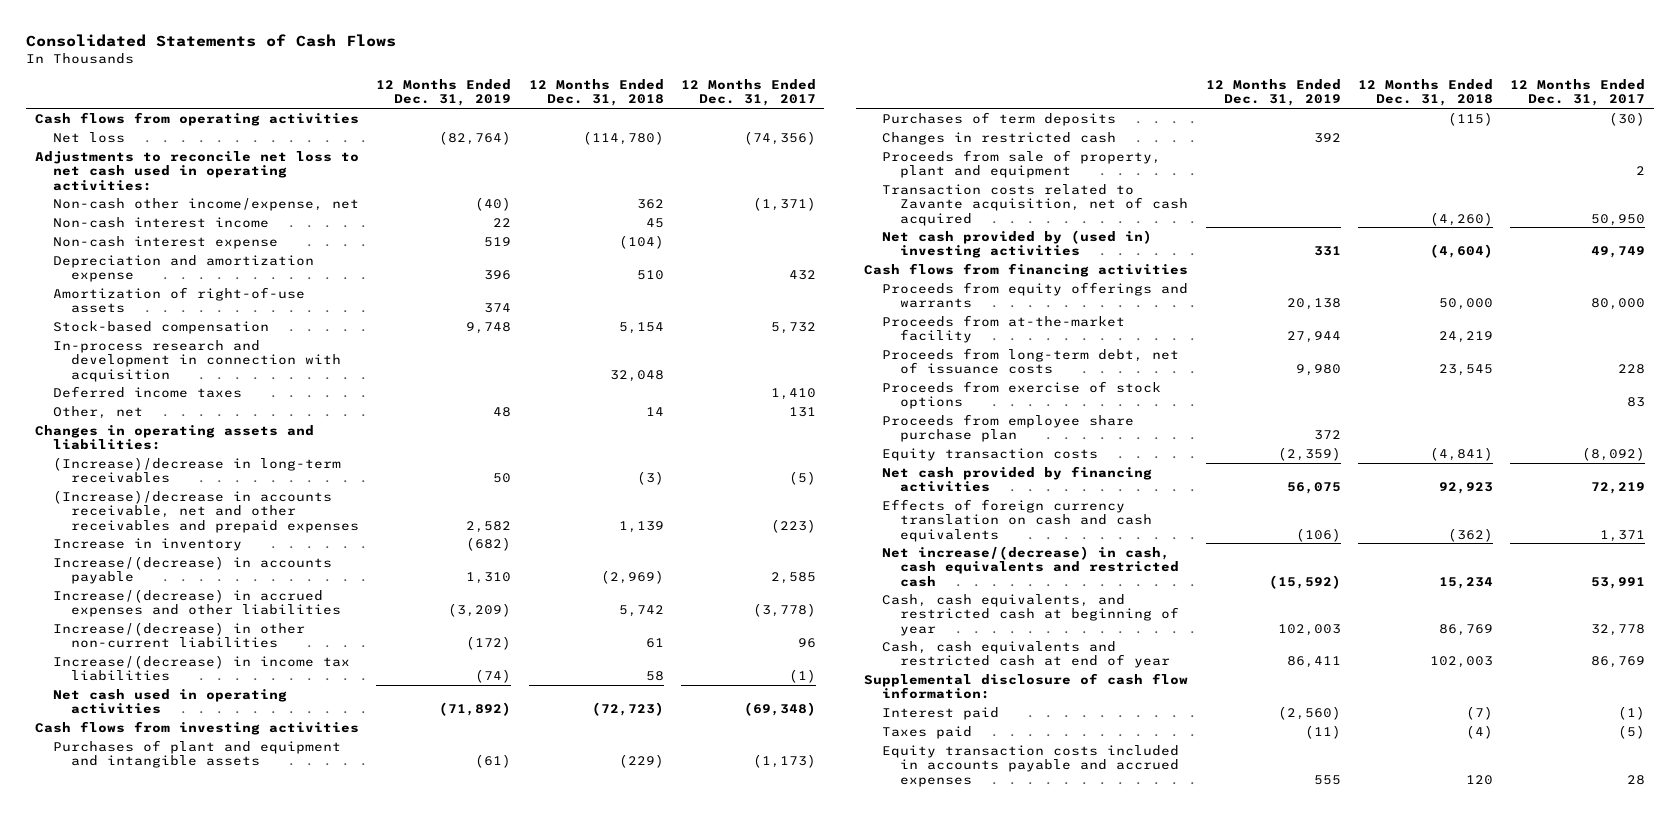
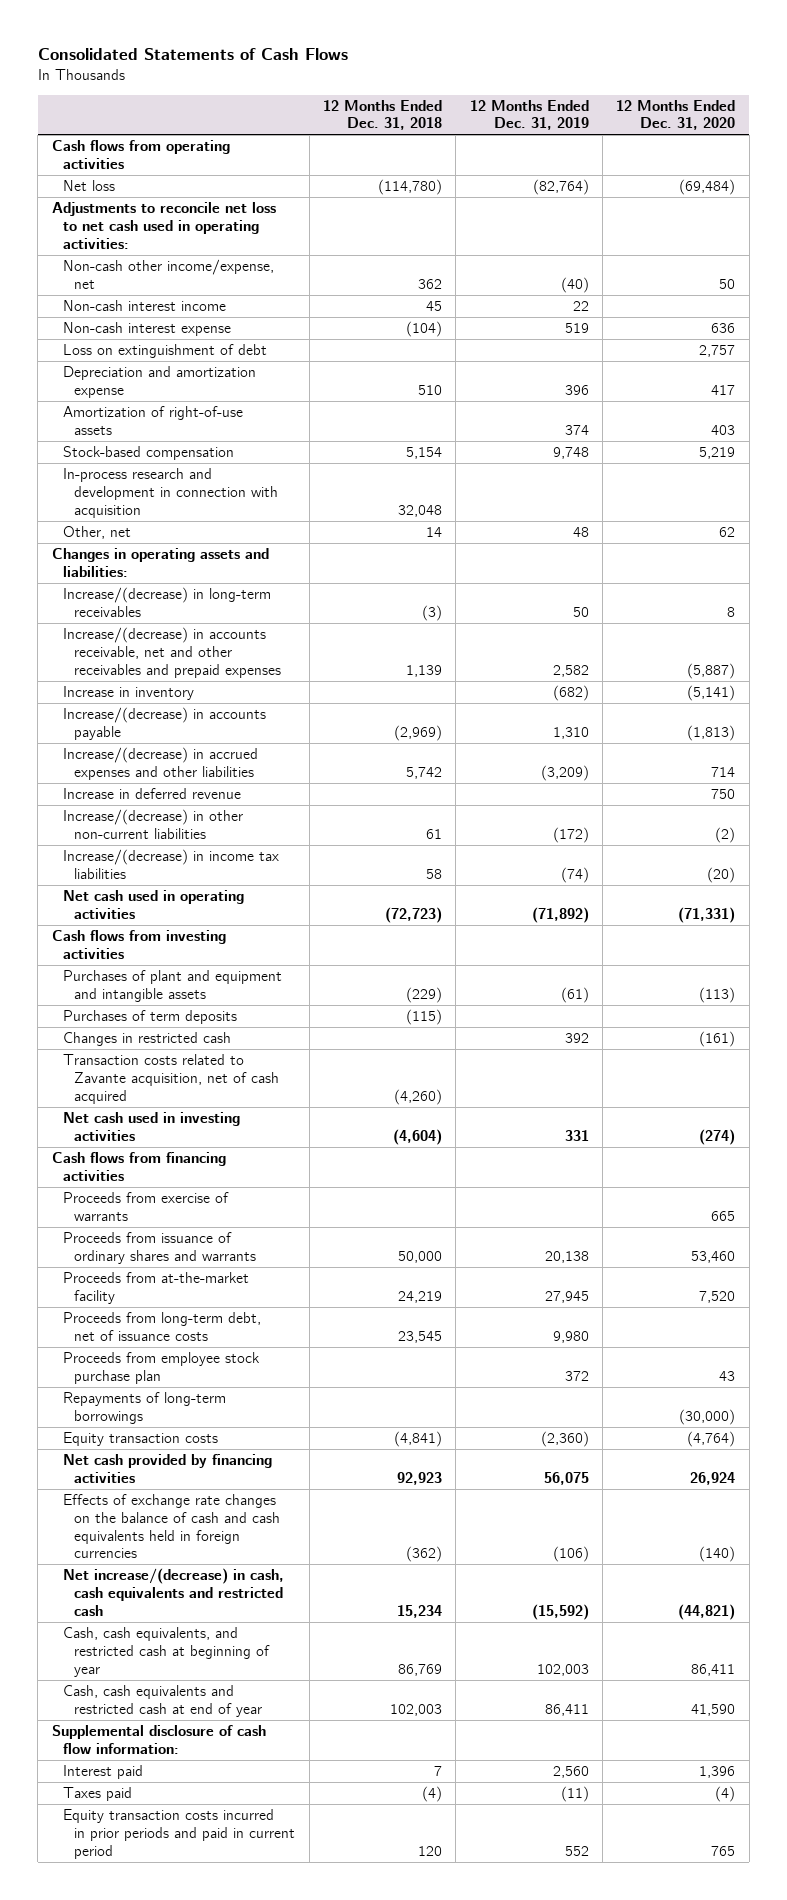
- | 12 Months Ended Dec. 31, 2019 | 12 Months Ended Dec. 31, 2018 | 12 Months Ended Dec. 31, 2017
+ | 12 Months Ended Dec. 31, 2018 | 12 Months Ended Dec. 31, 2019 | 12 Months Ended Dec. 31, 2020
+ Loss on extinguishment of debt | | | 2,757
- Deferred income taxes | | | 1,410
- (Increase)/decrease in long-term receivables | 50 | (3) | (5)
- (Increase)/decrease in accounts receivable, net and other receivables and prepaid expenses | 2,582 | 1,139 | (223)
+ Increase/(decrease) in long-term receivables | (3) | 50 | 8
+ Increase/(decrease) in accounts receivable, net and other receivables and prepaid expenses | 1,139 | 2,582 | (5,887)
+ Increase in deferred revenue | | | 750
- Proceeds from sale of property, plant and equipment | | | 2
- Net cash provided by (used in) investing activities | 331 | (4,604) | 49,749
+ Net cash used in investing activities | (4,604) | 331 | (274)
- Proceeds from equity offerings and warrants | 20,138 | 50,000 | 80,000
- Proceeds from at-the-market facility | 27,944 | 24,219 |
+ Proceeds from exercise of warrants | | | 665
+ Proceeds from issuance of ordinary shares and warrants | 50,000 | 20,138 | 53,460
+ Proceeds from at-the-market facility | 24,219 | 27,945 | 7,520
- Proceeds from exercise of stock options | | | 83
- Proceeds from employee share purchase plan | 372 | |
- Equity transaction costs | (2,359) | (4,841) | (8,092)
+ Proceeds from employee stock purchase plan | | 372 | 43
+ Repayments of long-term borrowings | | | (30,000)
+ Equity transaction costs | (4,841) | (2,360) | (4,764)
- Effects of foreign currency translation on cash and cash equivalents | (106) | (362) | 1,371
+ Effects of exchange rate changes on the balance of cash and cash equivalents held in foreign currencies | (362) | (106) | (140)
- Interest paid | (2,560) | (7) | (1)
+ Interest paid | 7 | 2,560 | 1,396
- Equity transaction costs included in accounts payable and accrued expenses | 555 | 120 | 28
+ Equity transaction costs incurred in prior periods and paid in current period | 120 | 552 | 765

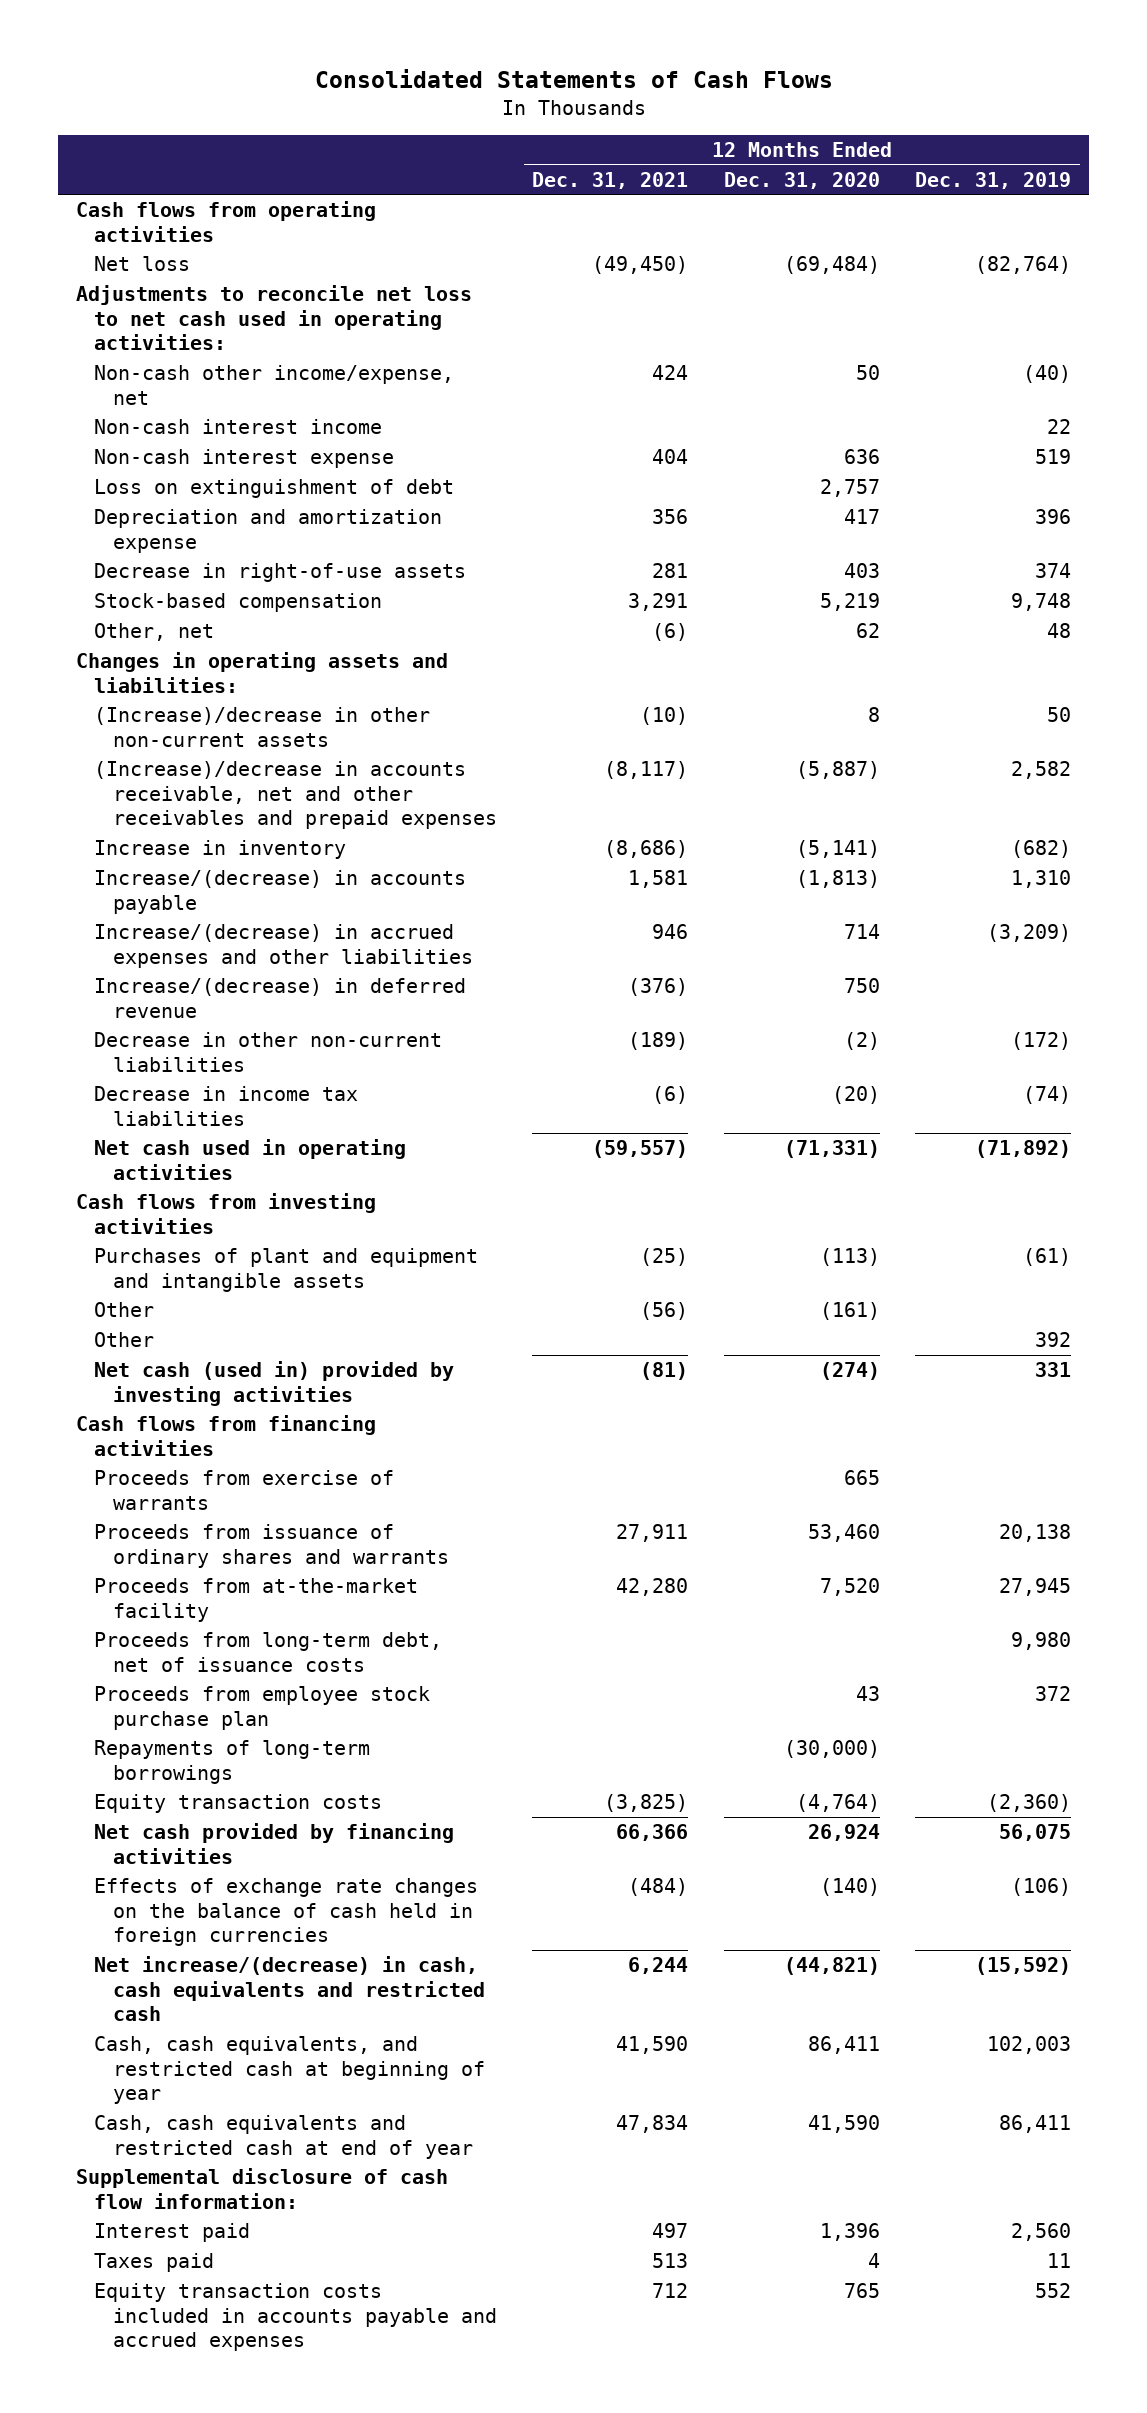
- | 12 Months Ended Dec. 31, 2018 | 12 Months Ended Dec. 31, 2019 | 12 Months Ended Dec. 31, 2020
+ | 12 Months Ended Dec. 31, 2021 | 12 Months Ended Dec. 31, 2020 | 12 Months Ended Dec. 31, 2019
- Amortization of right-of-use assets | | 374 | 403
+ Decrease in right-of-use assets | 281 | 403 | 374
- In-process research and development in connection with acquisition | 32,048 | |
- Increase/(decrease) in long-term receivables | (3) | 50 | 8
- Increase/(decrease) in accounts receivable, net and other receivables and prepaid expenses | 1,139 | 2,582 | (5,887)
+ (Increase)/decrease in other non-current assets | (10) | 8 | 50
+ (Increase)/decrease in accounts receivable, net and other receivables and prepaid expenses | (8,117) | (5,887) | 2,582
- Increase in deferred revenue | | | 750
- Increase/(decrease) in other non-current liabilities | 61 | (172) | (2)
- Increase/(decrease) in income tax liabilities | 58 | (74) | (20)
+ Increase/(decrease) in deferred revenue | (376) | 750 |
+ Decrease in other non-current liabilities | (189) | (2) | (172)
+ Decrease in income tax liabilities | (6) | (20) | (74)
- Purchases of term deposits | (115) | |
- Changes in restricted cash | | 392 | (161)
- Transaction costs related to Zavante acquisition, net of cash acquired | (4,260) | |
- Net cash used in investing activities | (4,604) | 331 | (274)
+ Other | (56) | (161) |
+ Other | | | 392
+ Net cash (used in) provided by investing activities | (81) | (274) | 331
- Effects of exchange rate changes on the balance of cash and cash equivalents held in foreign currencies | (362) | (106) | (140)
+ Effects of exchange rate changes on the balance of cash held in foreign currencies | (484) | (140) | (106)
- Taxes paid | (4) | (11) | (4)
- Equity transaction costs incurred in prior periods and paid in current period | 120 | 552 | 765
+ Taxes paid | 513 | 4 | 11
+ Equity transaction costs included in accounts payable and accrued expenses | 712 | 765 | 552

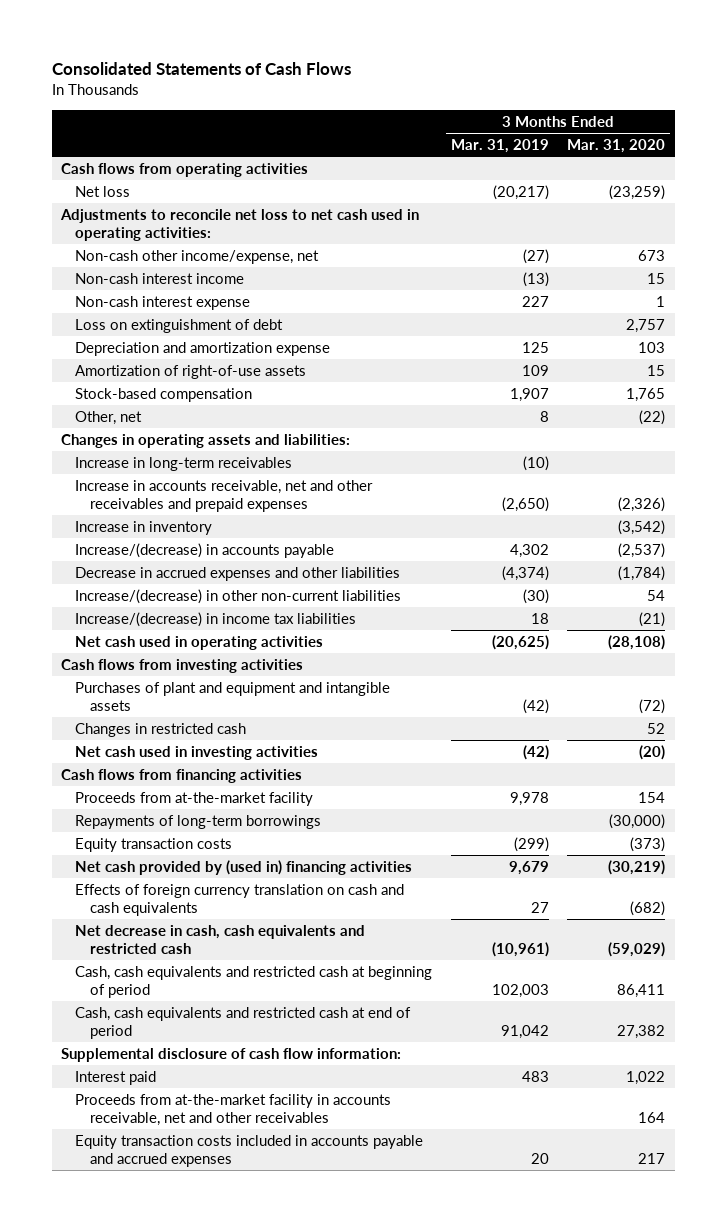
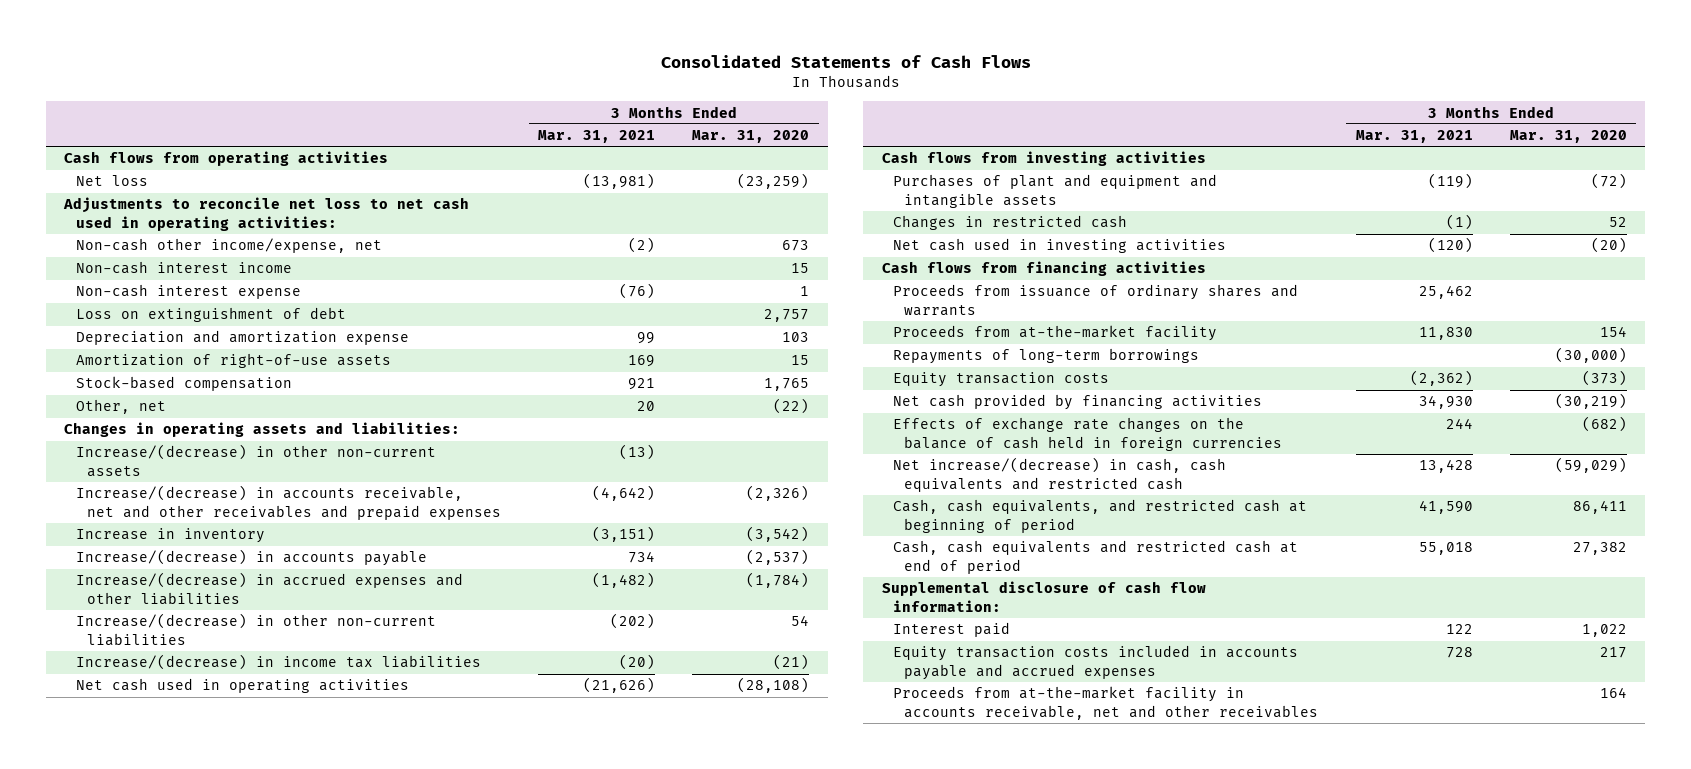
- | 3 Months Ended Mar. 31, 2019 | 3 Months Ended Mar. 31, 2020
+ | 3 Months Ended Mar. 31, 2021 | 3 Months Ended Mar. 31, 2020
- Increase in long-term receivables | (10) |
- Increase in accounts receivable, net and other receivables and prepaid expenses | (2,650) | (2,326)
+ Increase/(decrease) in other non-current assets | (13) |
+ Increase/(decrease) in accounts receivable, net and other receivables and prepaid expenses | (4,642) | (2,326)
- Decrease in accrued expenses and other liabilities | (4,374) | (1,784)
+ Increase/(decrease) in accrued expenses and other liabilities | (1,482) | (1,784)
+ Proceeds from issuance of ordinary shares and warrants | 25,462 |
- Net cash provided by (used in) financing activities | 9,679 | (30,219)
- Effects of foreign currency translation on cash and cash equivalents | 27 | (682)
- Net decrease in cash, cash equivalents and restricted cash | (10,961) | (59,029)
- Cash, cash equivalents and restricted cash at beginning of period | 102,003 | 86,411
+ Net cash provided by financing activities | 34,930 | (30,219)
+ Effects of exchange rate changes on the balance of cash held in foreign currencies | 244 | (682)
+ Net increase/(decrease) in cash, cash equivalents and restricted cash | 13,428 | (59,029)
+ Cash, cash equivalents, and restricted cash at beginning of period | 41,590 | 86,411
moved down: Proceeds from at-the-market facility in accounts receivable, net and other receivables | | 164

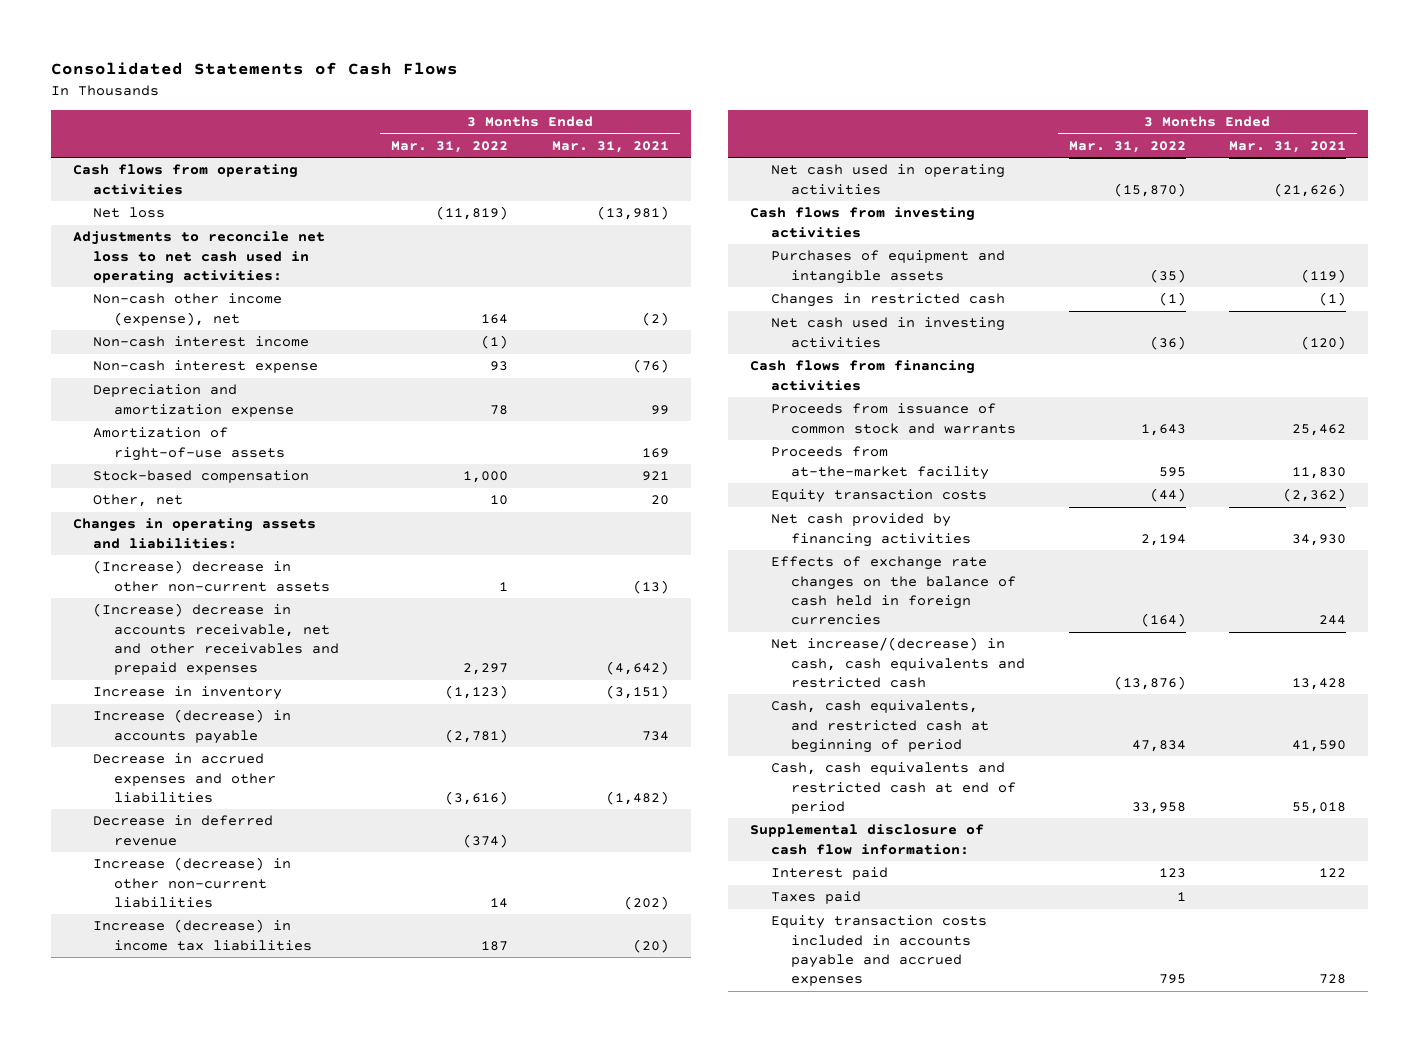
- | 3 Months Ended Mar. 31, 2021 | 3 Months Ended Mar. 31, 2020
+ | 3 Months Ended Mar. 31, 2022 | 3 Months Ended Mar. 31, 2021
- Non-cash other income/expense, net | (2) | 673
+ Non-cash other income (expense), net | 164 | (2)
- Loss on extinguishment of debt | | 2,757
- Increase/(decrease) in other non-current assets | (13) |
- Increase/(decrease) in accounts receivable, net and other receivables and prepaid expenses | (4,642) | (2,326)
+ (Increase) decrease in other non-current assets | 1 | (13)
+ (Increase) decrease in accounts receivable, net and other receivables and prepaid expenses | 2,297 | (4,642)
- Increase/(decrease) in accounts payable | 734 | (2,537)
- Increase/(decrease) in accrued expenses and other liabilities | (1,482) | (1,784)
- Increase/(decrease) in other non-current liabilities | (202) | 54
- Increase/(decrease) in income tax liabilities | (20) | (21)
+ Increase (decrease) in accounts payable | (2,781) | 734
+ Decrease in accrued expenses and other liabilities | (3,616) | (1,482)
+ Decrease in deferred revenue | (374) |
+ Increase (decrease) in other non-current liabilities | 14 | (202)
+ Increase (decrease) in income tax liabilities | 187 | (20)
- Purchases of plant and equipment and intangible assets | (119) | (72)
+ Purchases of equipment and intangible assets | (35) | (119)
- Proceeds from issuance of ordinary shares and warrants | 25,462 |
+ Proceeds from issuance of common stock and warrants | 1,643 | 25,462
- Repayments of long-term borrowings | | (30,000)
+ Taxes paid | 1 |
- Proceeds from at-the-market facility in accounts receivable, net and other receivables | | 164

